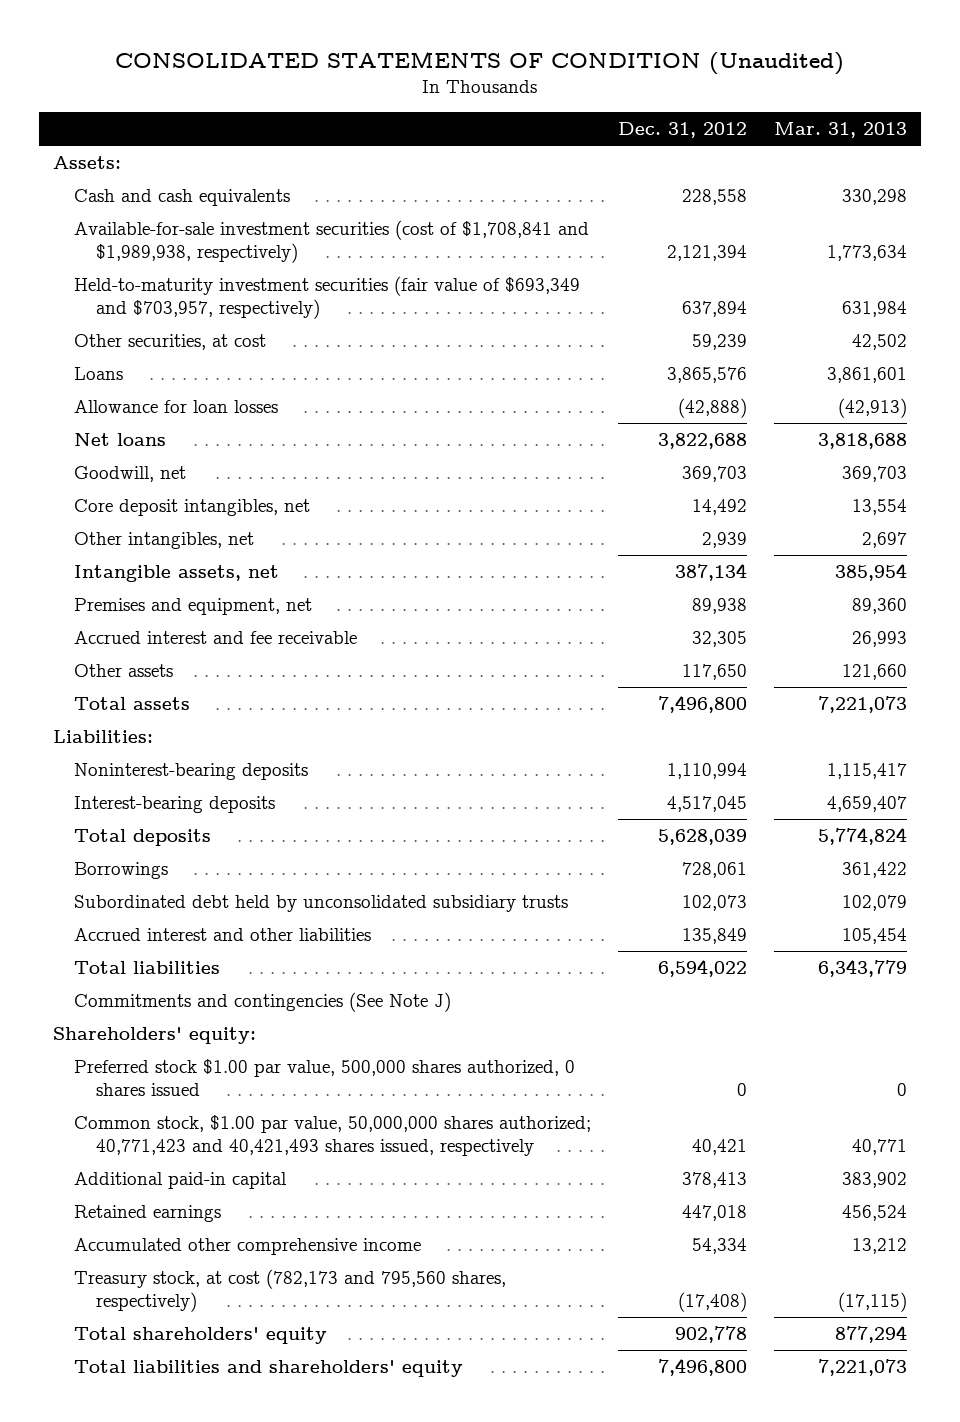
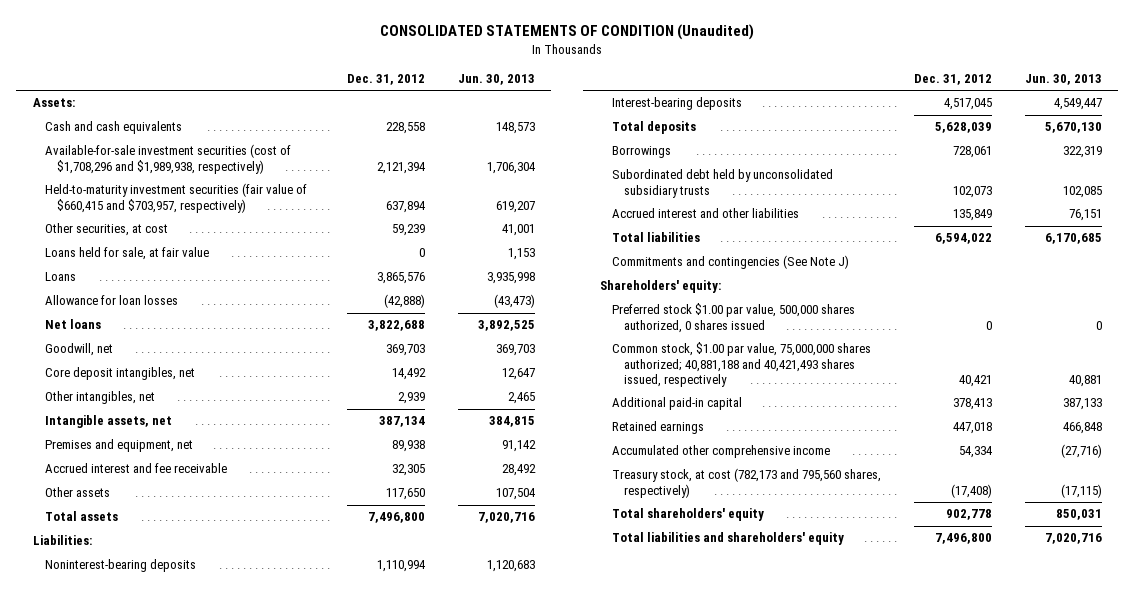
- | Dec. 31, 2012 | Mar. 31, 2013
+ | Dec. 31, 2012 | Jun. 30, 2013
- Available-for-sale investment securities (cost of $1,708,841 and $1,989,938, respectively) | 2,121,394 | 1,773,634
- Held-to-maturity investment securities (fair value of $693,349 and $703,957, respectively) | 637,894 | 631,984
+ Available-for-sale investment securities (cost of $1,708,296 and $1,989,938, respectively) | 2,121,394 | 1,706,304
+ Held-to-maturity investment securities (fair value of $660,415 and $703,957, respectively) | 637,894 | 619,207
+ Loans held for sale, at fair value | 0 | 1,153
- Common stock, $1.00 par value, 50,000,000 shares authorized; 40,771,423 and 40,421,493 shares issued, respectively | 40,421 | 40,771
+ Common stock, $1.00 par value, 75,000,000 shares authorized; 40,881,188 and 40,421,493 shares issued, respectively | 40,421 | 40,881

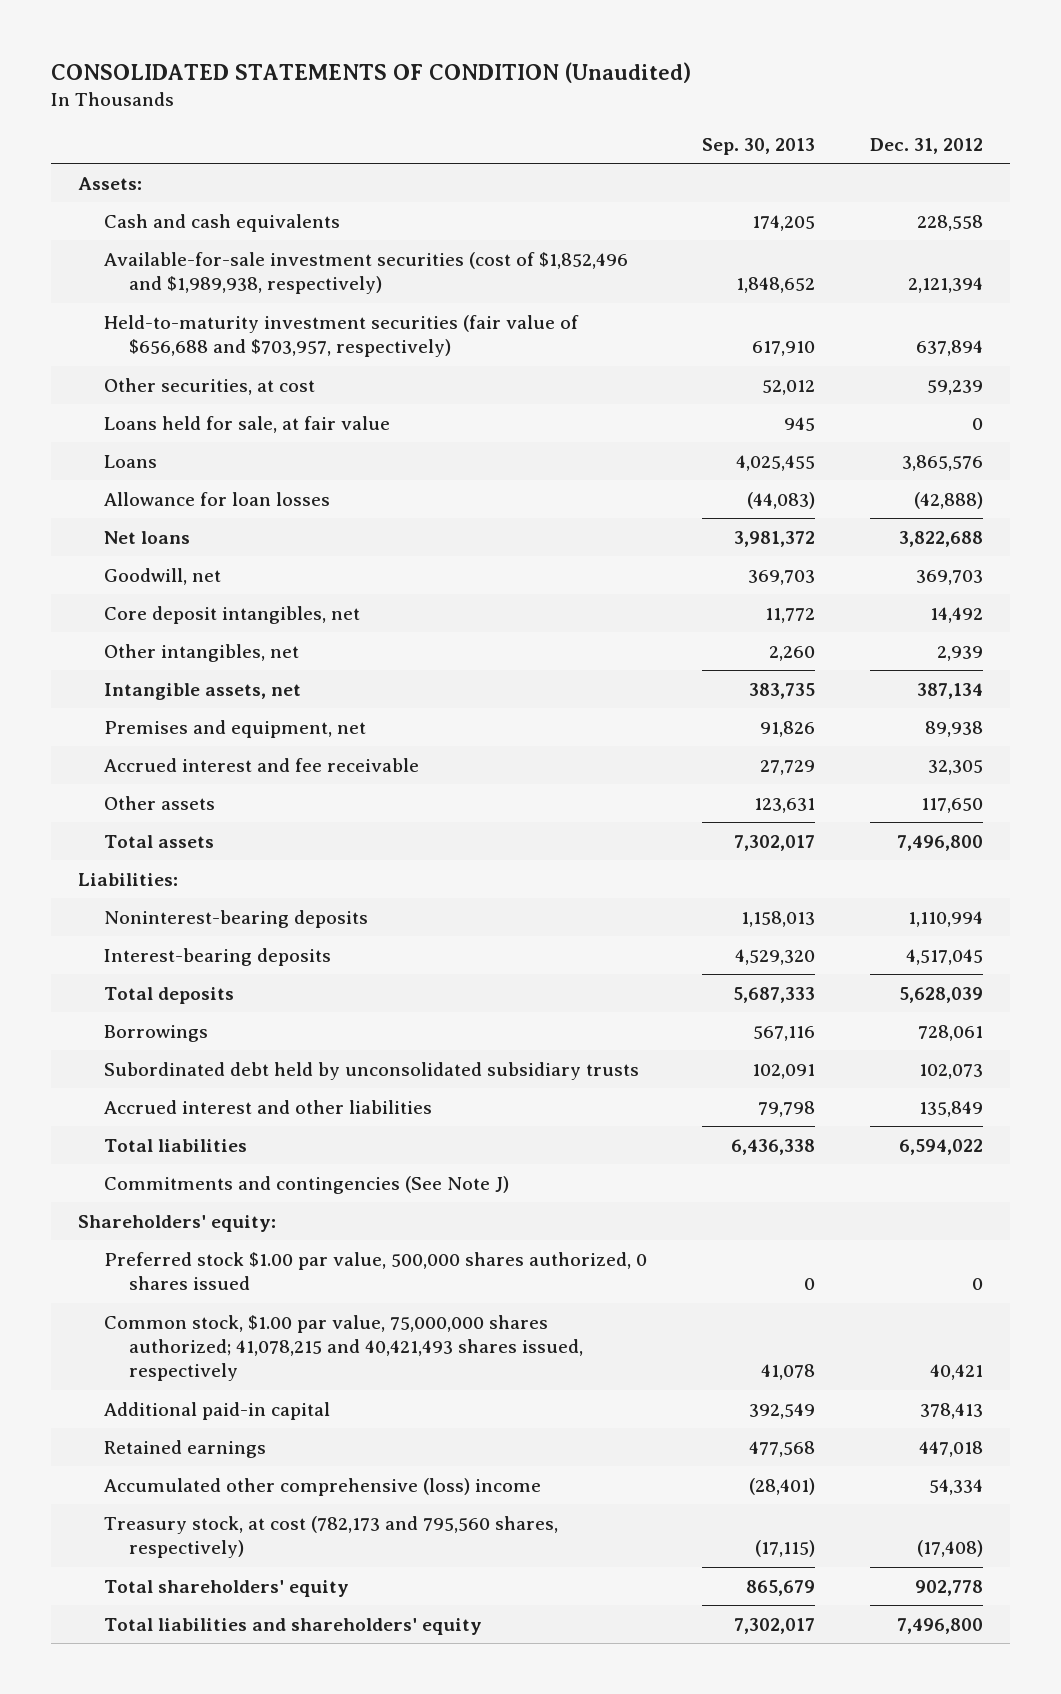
- | Dec. 31, 2012 | Jun. 30, 2013
+ | Sep. 30, 2013 | Dec. 31, 2012
- Available-for-sale investment securities (cost of $1,708,296 and $1,989,938, respectively) | 2,121,394 | 1,706,304
- Held-to-maturity investment securities (fair value of $660,415 and $703,957, respectively) | 637,894 | 619,207
+ Available-for-sale investment securities (cost of $1,852,496 and $1,989,938, respectively) | 1,848,652 | 2,121,394
+ Held-to-maturity investment securities (fair value of $656,688 and $703,957, respectively) | 617,910 | 637,894
- Common stock, $1.00 par value, 75,000,000 shares authorized; 40,881,188 and 40,421,493 shares issued, respectively | 40,421 | 40,881
+ Common stock, $1.00 par value, 75,000,000 shares authorized; 41,078,215 and 40,421,493 shares issued, respectively | 41,078 | 40,421
- Accumulated other comprehensive income | 54,334 | (27,716)
+ Accumulated other comprehensive (loss) income | (28,401) | 54,334

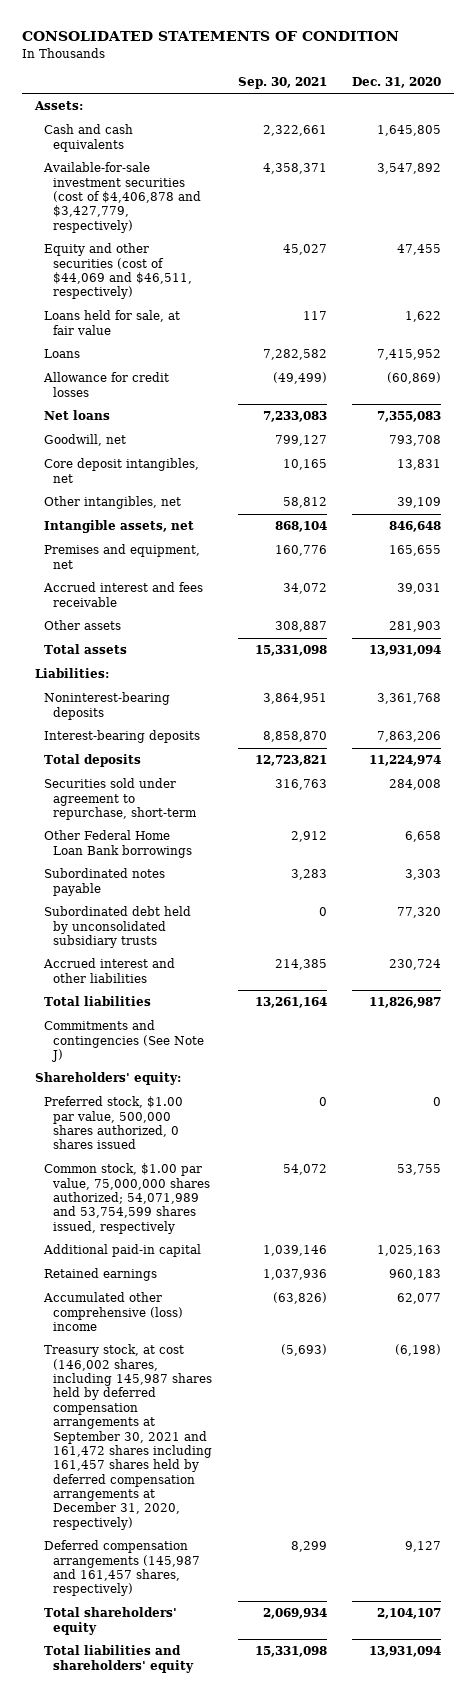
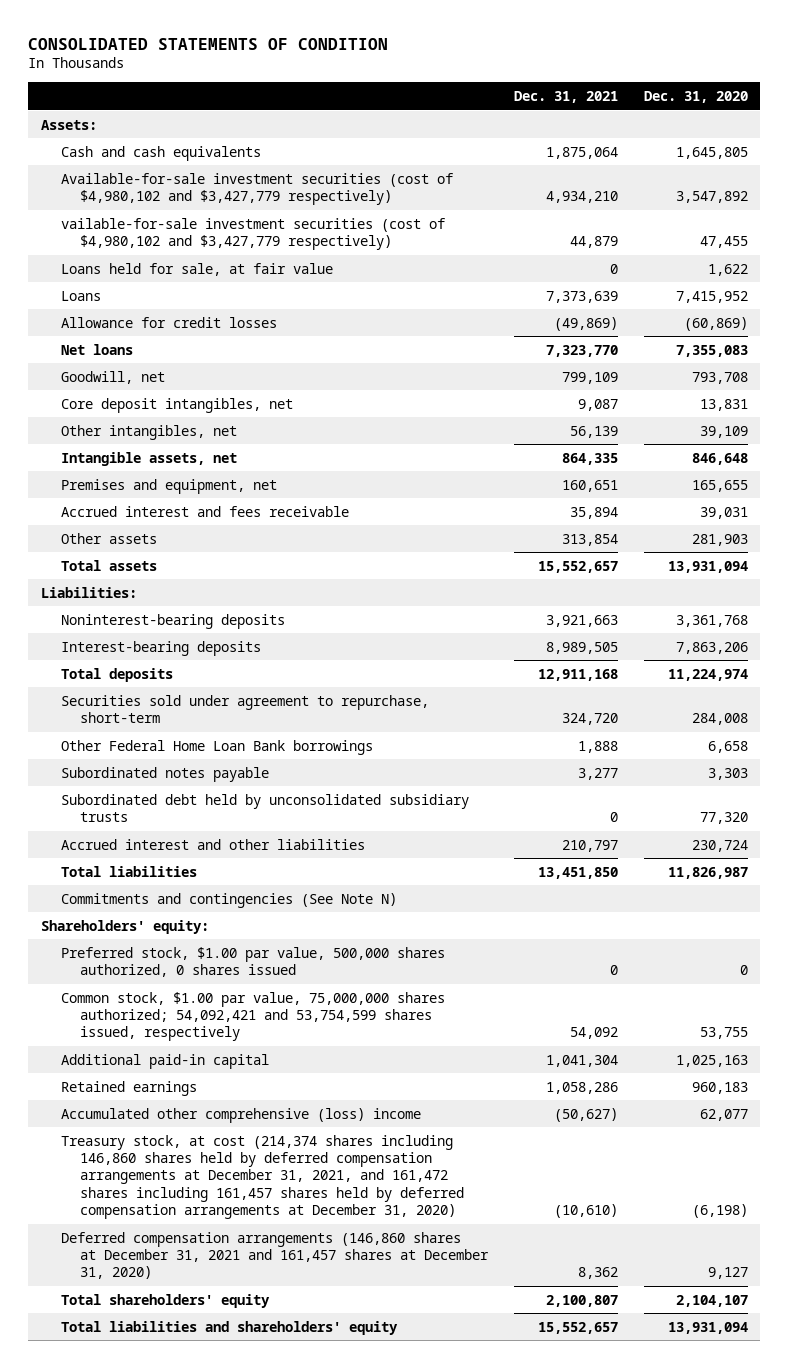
- | Sep. 30, 2021 | Dec. 31, 2020
+ | Dec. 31, 2021 | Dec. 31, 2020
- Available-for-sale investment securities (cost of $4,406,878 and $3,427,779, respectively) | 4,358,371 | 3,547,892
- Equity and other securities (cost of $44,069 and $46,511, respectively) | 45,027 | 47,455
+ Available-for-sale investment securities (cost of $4,980,102 and $3,427,779 respectively) | 4,934,210 | 3,547,892
+ vailable-for-sale investment securities (cost of $4,980,102 and $3,427,779 respectively) | 44,879 | 47,455
- Commitments and contingencies (See Note J)
+ Commitments and contingencies (See Note N)
- Common stock, $1.00 par value, 75,000,000 shares authorized; 54,071,989 and 53,754,599 shares issued, respectively | 54,072 | 53,755
+ Common stock, $1.00 par value, 75,000,000 shares authorized; 54,092,421 and 53,754,599 shares issued, respectively | 54,092 | 53,755
- Treasury stock, at cost (146,002 shares, including 145,987 shares held by deferred compensation arrangements at September 30, 2021 and 161,472 shares including 161,457 shares held by deferred compensation arrangements at December 31, 2020, respectively) | (5,693) | (6,198)
- Deferred compensation arrangements (145,987 and 161,457 shares, respectively) | 8,299 | 9,127
+ Treasury stock, at cost (214,374 shares including 146,860 shares held by deferred compensation arrangements at December 31, 2021, and 161,472 shares including 161,457 shares held by deferred compensation arrangements at December 31, 2020) | (10,610) | (6,198)
+ Deferred compensation arrangements (146,860 shares at December 31, 2021 and 161,457 shares at December 31, 2020) | 8,362 | 9,127

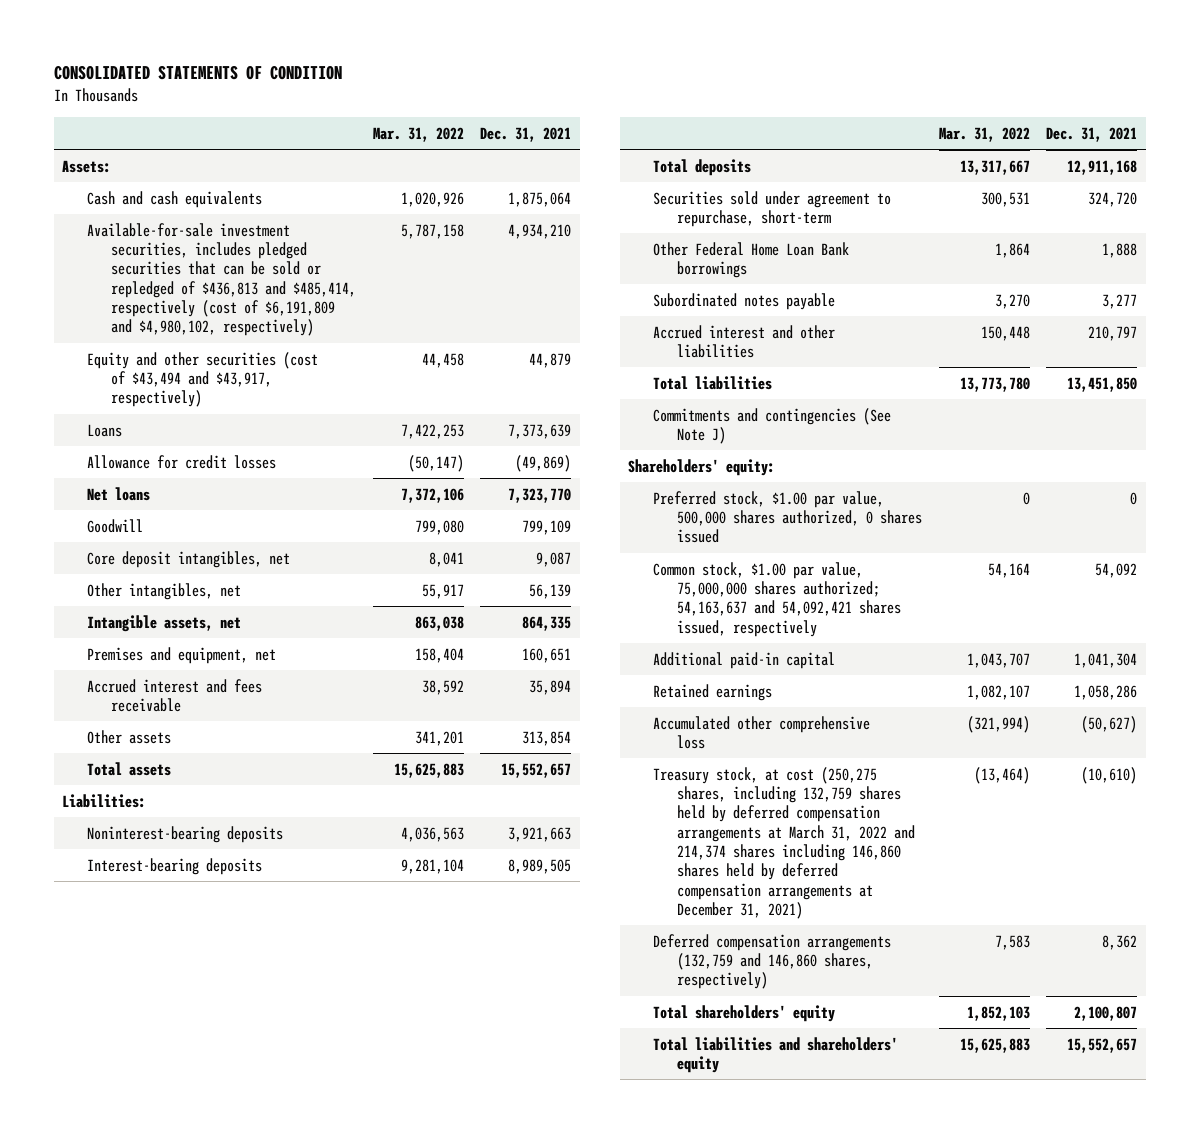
- | Dec. 31, 2021 | Dec. 31, 2020
+ | Mar. 31, 2022 | Dec. 31, 2021
- Available-for-sale investment securities (cost of $4,980,102 and $3,427,779 respectively) | 4,934,210 | 3,547,892
- vailable-for-sale investment securities (cost of $4,980,102 and $3,427,779 respectively) | 44,879 | 47,455
- Loans held for sale, at fair value | 0 | 1,622
+ Available-for-sale investment securities, includes pledged securities that can be sold or repledged of $436,813 and $485,414, respectively (cost of $6,191,809 and $4,980,102, respectively) | 5,787,158 | 4,934,210
+ Equity and other securities (cost of $43,494 and $43,917, respectively) | 44,458 | 44,879
- Goodwill, net | 799,109 | 793,708
+ Goodwill | 799,080 | 799,109
- Subordinated debt held by unconsolidated subsidiary trusts | 0 | 77,320
- Commitments and contingencies (See Note N)
+ Commitments and contingencies (See Note J)
- Common stock, $1.00 par value, 75,000,000 shares authorized; 54,092,421 and 53,754,599 shares issued, respectively | 54,092 | 53,755
+ Common stock, $1.00 par value, 75,000,000 shares authorized; 54,163,637 and 54,092,421 shares issued, respectively | 54,164 | 54,092
- Accumulated other comprehensive (loss) income | (50,627) | 62,077
- Treasury stock, at cost (214,374 shares including 146,860 shares held by deferred compensation arrangements at December 31, 2021, and 161,472 shares including 161,457 shares held by deferred compensation arrangements at December 31, 2020) | (10,610) | (6,198)
- Deferred compensation arrangements (146,860 shares at December 31, 2021 and 161,457 shares at December 31, 2020) | 8,362 | 9,127
+ Accumulated other comprehensive loss | (321,994) | (50,627)
+ Treasury stock, at cost (250,275 shares, including 132,759 shares held by deferred compensation arrangements at March 31, 2022 and 214,374 shares including 146,860 shares held by deferred compensation arrangements at December 31, 2021) | (13,464) | (10,610)
+ Deferred compensation arrangements (132,759 and 146,860 shares, respectively) | 7,583 | 8,362

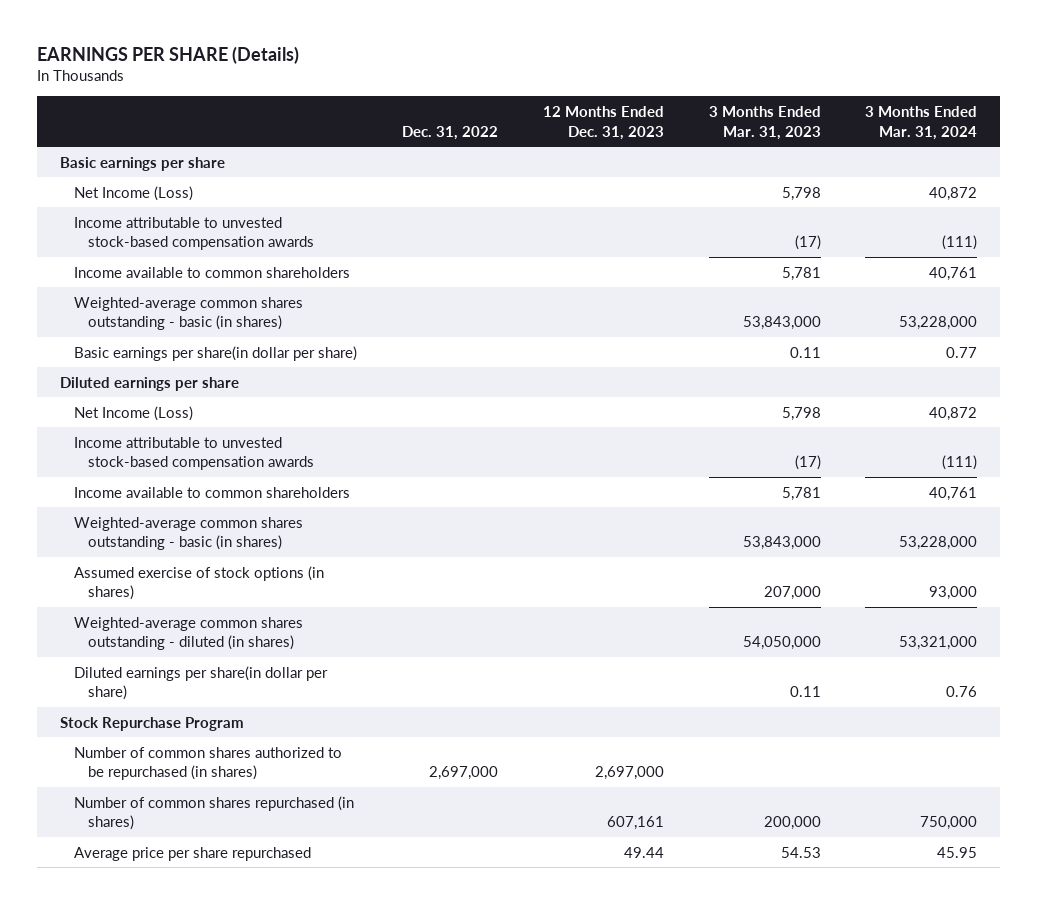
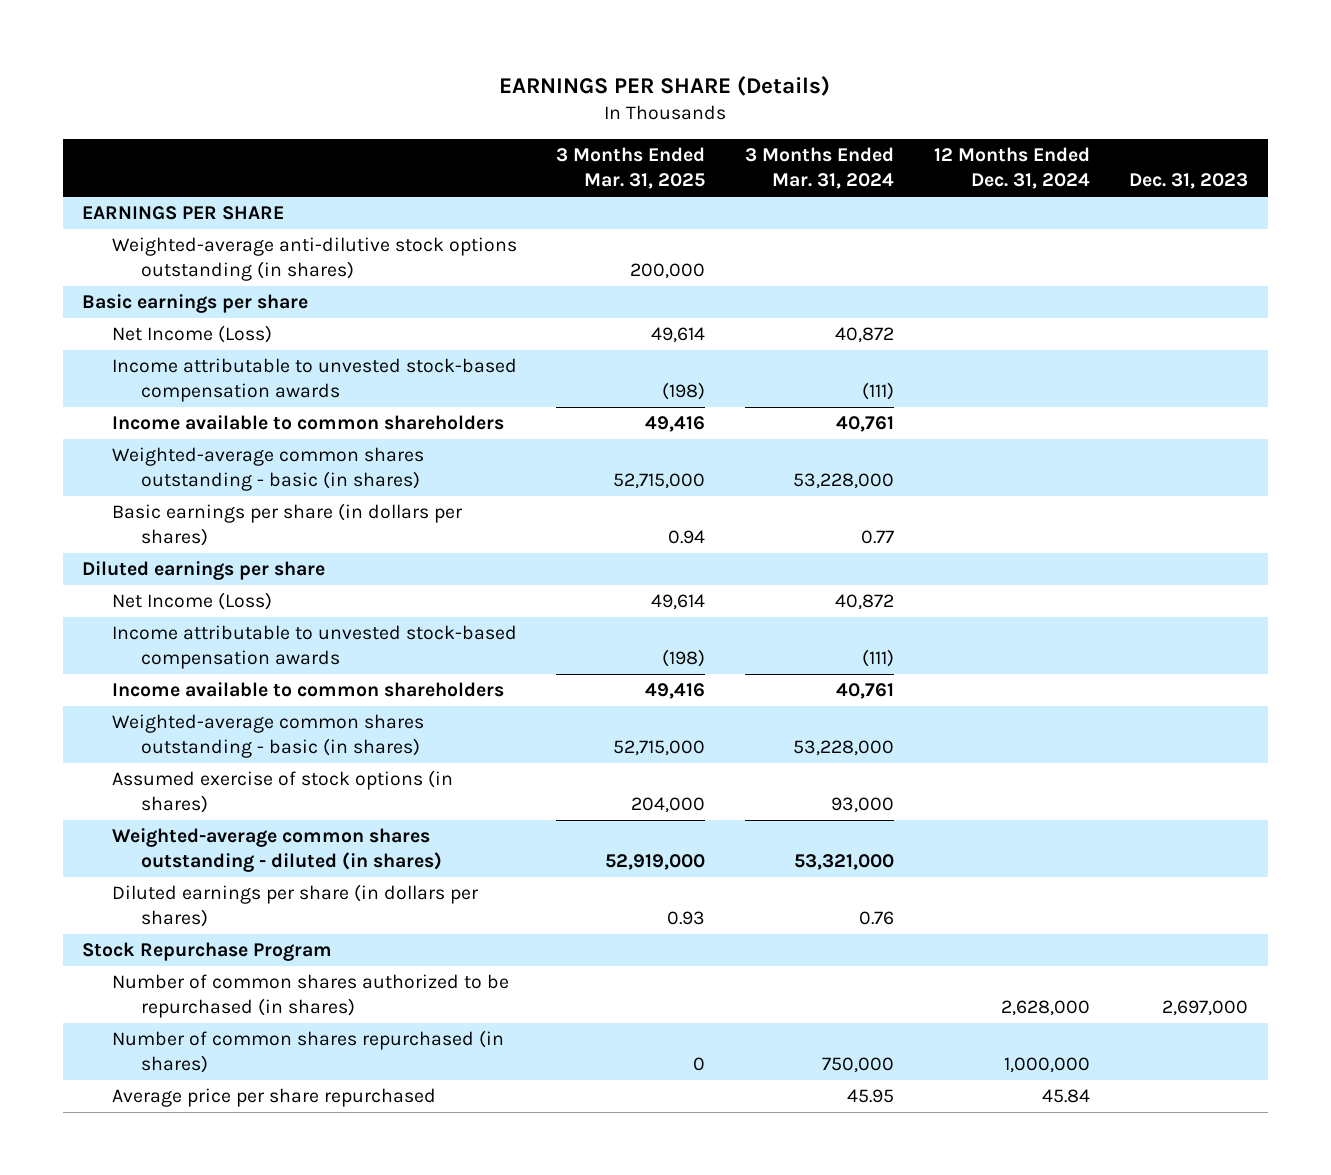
- | Dec. 31, 2022 | 12 Months Ended Dec. 31, 2023 | 3 Months Ended Mar. 31, 2023 | 3 Months Ended Mar. 31, 2024
+ | 3 Months Ended Mar. 31, 2025 | 3 Months Ended Mar. 31, 2024 | 12 Months Ended Dec. 31, 2024 | Dec. 31, 2023
+ EARNINGS PER SHARE
+ Weighted-average anti-dilutive stock options outstanding (in shares) | 200,000 | | |
- Basic earnings per share(in dollar per share) | | | 0.11 | 0.77
+ Basic earnings per share (in dollars per shares) | 0.94 | 0.77 | |
- Diluted earnings per share(in dollar per share) | | | 0.11 | 0.76
+ Diluted earnings per share (in dollars per shares) | 0.93 | 0.76 | |

